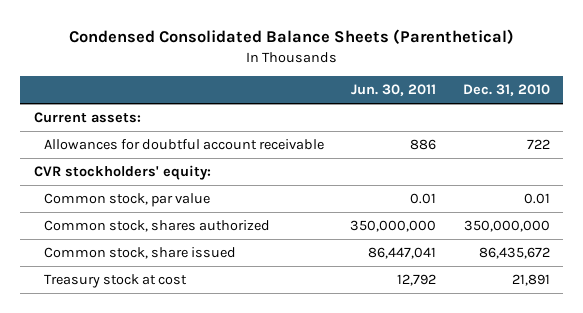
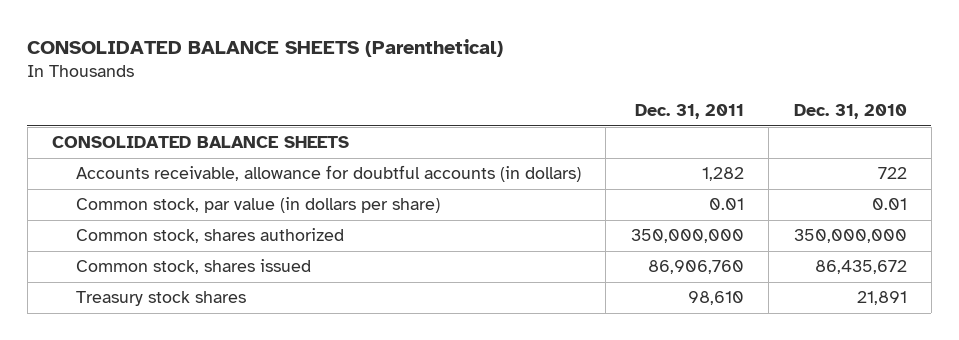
- Condensed Consolidated Balance Sheets (Parenthetical)
+ CONSOLIDATED BALANCE SHEETS (Parenthetical)
- | Jun. 30, 2011 | Dec. 31, 2010
+ | Dec. 31, 2011 | Dec. 31, 2010
- Current assets:
- Allowances for doubtful account receivable | 886 | 722
- CVR stockholders' equity:
- Common stock, par value | 0.01 | 0.01
+ CONSOLIDATED BALANCE SHEETS
+ Accounts receivable, allowance for doubtful accounts (in dollars) | 1,282 | 722
+ Common stock, par value (in dollars per share) | 0.01 | 0.01
- Common stock, share issued | 86,447,041 | 86,435,672
- Treasury stock at cost | 12,792 | 21,891
+ Common stock, shares issued | 86,906,760 | 86,435,672
+ Treasury stock shares | 98,610 | 21,891

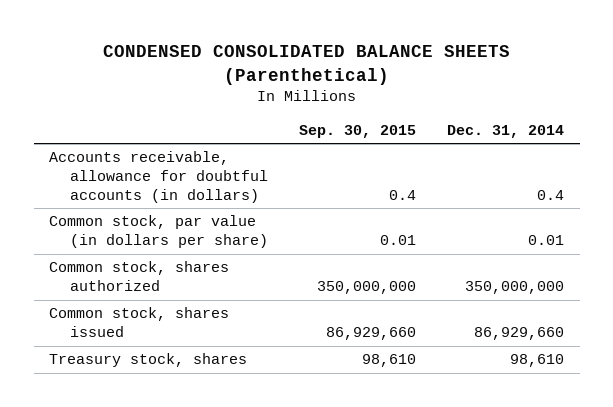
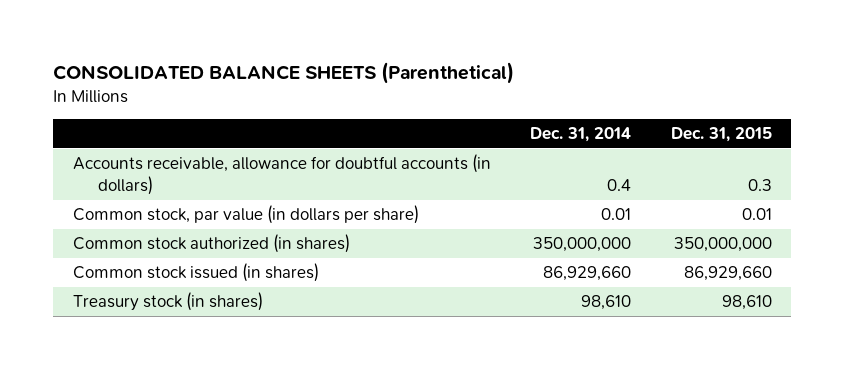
- CONDENSED CONSOLIDATED BALANCE SHEETS (Parenthetical)
+ CONSOLIDATED BALANCE SHEETS (Parenthetical)
- | Sep. 30, 2015 | Dec. 31, 2014
+ | Dec. 31, 2014 | Dec. 31, 2015
- Common stock, shares authorized | 350,000,000 | 350,000,000
- Common stock, shares issued | 86,929,660 | 86,929,660
- Treasury stock, shares | 98,610 | 98,610
+ Common stock authorized (in shares) | 350,000,000 | 350,000,000
+ Common stock issued (in shares) | 86,929,660 | 86,929,660
+ Treasury stock (in shares) | 98,610 | 98,610

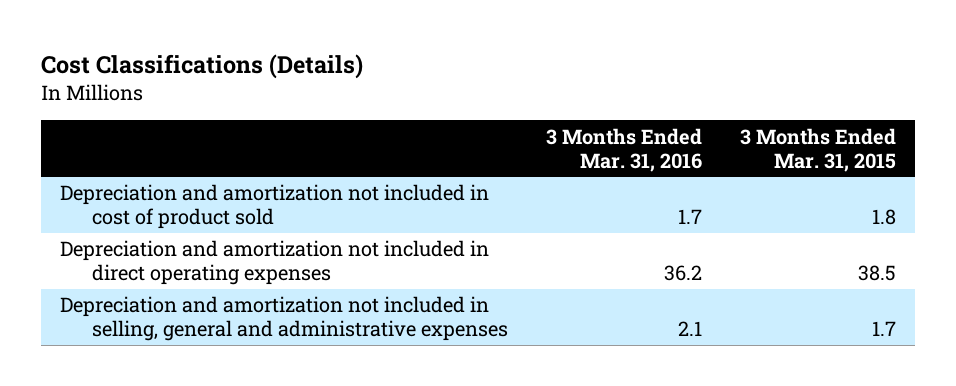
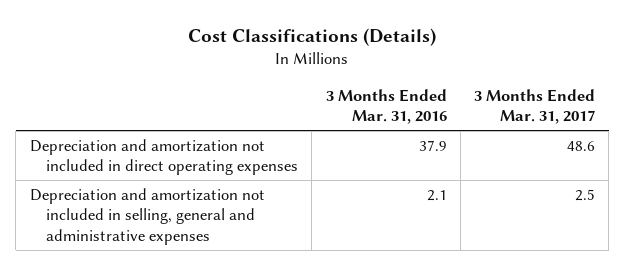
- | 3 Months Ended Mar. 31, 2016 | 3 Months Ended Mar. 31, 2015
+ | 3 Months Ended Mar. 31, 2016 | 3 Months Ended Mar. 31, 2017
- Depreciation and amortization not included in cost of product sold | 1.7 | 1.8
- Depreciation and amortization not included in direct operating expenses | 36.2 | 38.5
+ Depreciation and amortization not included in direct operating expenses | 37.9 | 48.6

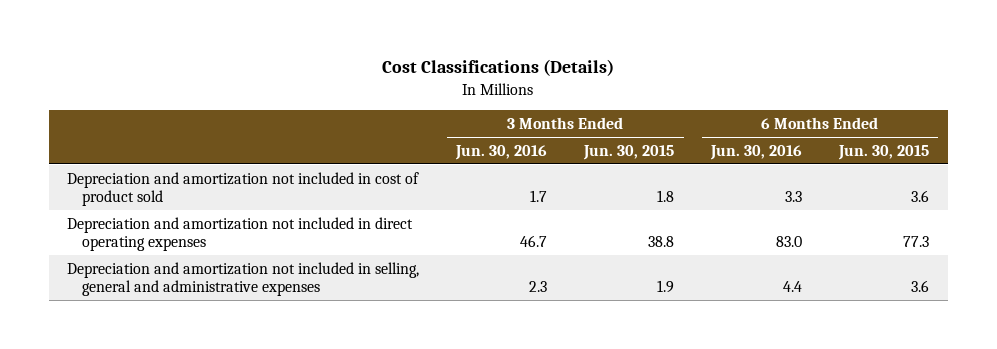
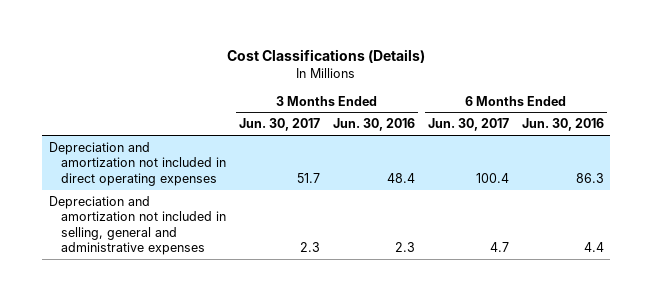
- | 3 Months Ended Jun. 30, 2016 | 3 Months Ended Jun. 30, 2015 | 6 Months Ended Jun. 30, 2016 | 6 Months Ended Jun. 30, 2015
+ | 3 Months Ended Jun. 30, 2017 | 3 Months Ended Jun. 30, 2016 | 6 Months Ended Jun. 30, 2017 | 6 Months Ended Jun. 30, 2016
- Depreciation and amortization not included in cost of product sold | 1.7 | 1.8 | 3.3 | 3.6
- Depreciation and amortization not included in direct operating expenses | 46.7 | 38.8 | 83.0 | 77.3
+ Depreciation and amortization not included in direct operating expenses | 51.7 | 48.4 | 100.4 | 86.3

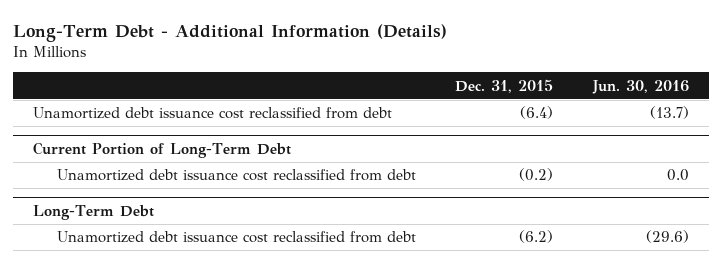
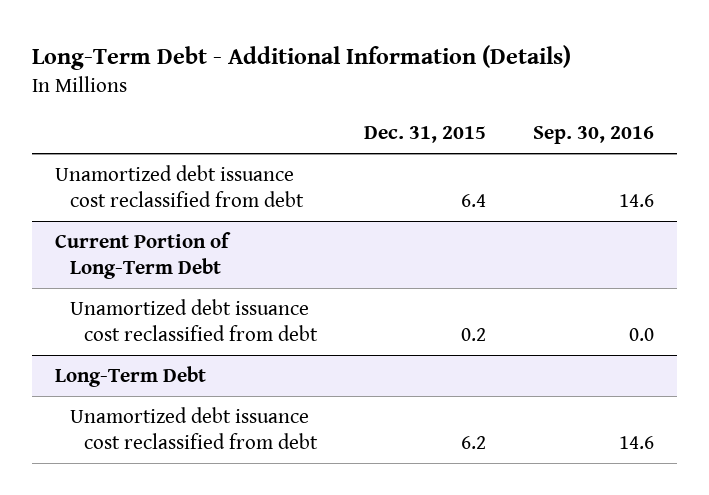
- | Dec. 31, 2015 | Jun. 30, 2016
+ | Dec. 31, 2015 | Sep. 30, 2016
- Unamortized debt issuance cost reclassified from debt | (6.4) | (13.7)
+ Unamortized debt issuance cost reclassified from debt | 6.4 | 14.6
@ Current Portion of Long-Term Debt
- Unamortized debt issuance cost reclassified from debt | (0.2) | 0.0
+ Unamortized debt issuance cost reclassified from debt | 0.2 | 0.0
@ Long-Term Debt
- Unamortized debt issuance cost reclassified from debt | (6.2) | (29.6)
+ Unamortized debt issuance cost reclassified from debt | 6.2 | 14.6

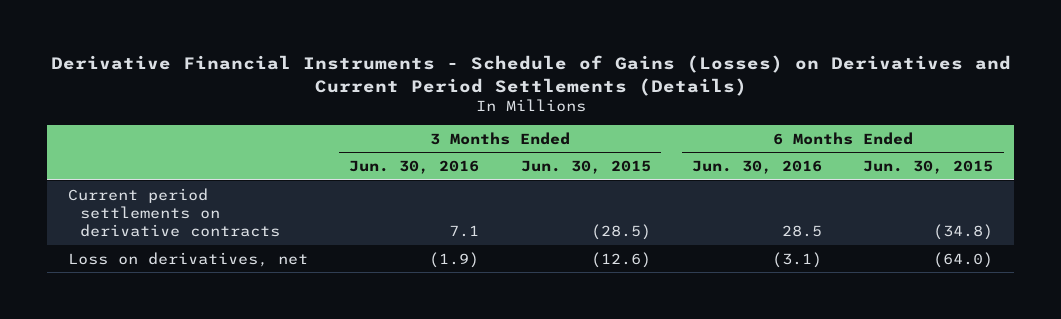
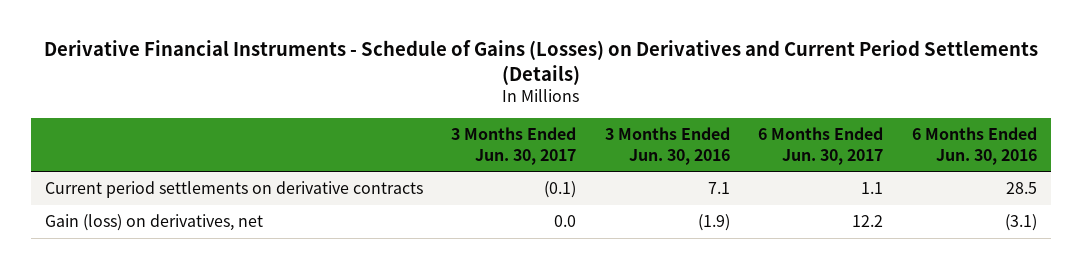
- | 3 Months Ended Jun. 30, 2016 | 3 Months Ended Jun. 30, 2015 | 6 Months Ended Jun. 30, 2016 | 6 Months Ended Jun. 30, 2015
+ | 3 Months Ended Jun. 30, 2017 | 3 Months Ended Jun. 30, 2016 | 6 Months Ended Jun. 30, 2017 | 6 Months Ended Jun. 30, 2016
- Loss on derivatives, net | (1.9) | (12.6) | (3.1) | (64.0)
+ Gain (loss) on derivatives, net | 0.0 | (1.9) | 12.2 | (3.1)

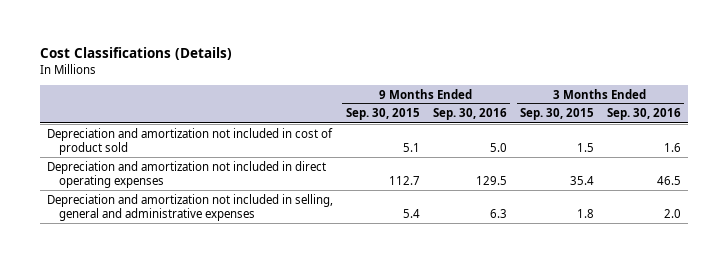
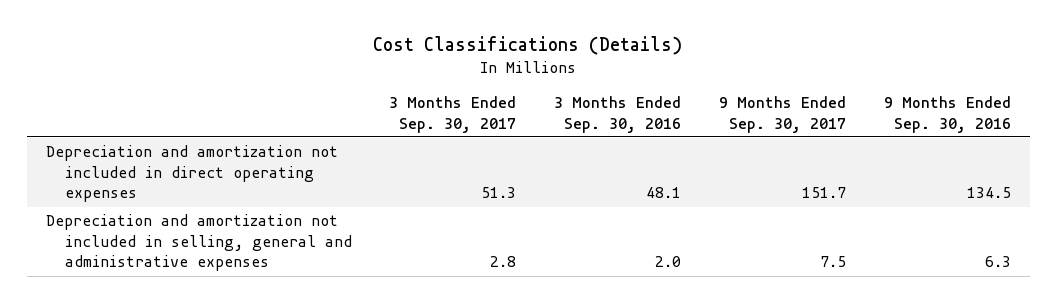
- | 9 Months Ended Sep. 30, 2015 | 9 Months Ended Sep. 30, 2016 | 3 Months Ended Sep. 30, 2015 | 3 Months Ended Sep. 30, 2016
+ | 3 Months Ended Sep. 30, 2017 | 3 Months Ended Sep. 30, 2016 | 9 Months Ended Sep. 30, 2017 | 9 Months Ended Sep. 30, 2016
- Depreciation and amortization not included in cost of product sold | 5.1 | 5.0 | 1.5 | 1.6
- Depreciation and amortization not included in direct operating expenses | 112.7 | 129.5 | 35.4 | 46.5
+ Depreciation and amortization not included in direct operating expenses | 51.3 | 48.1 | 151.7 | 134.5

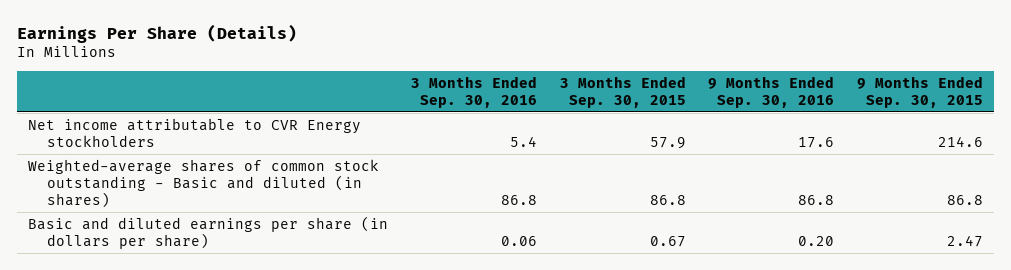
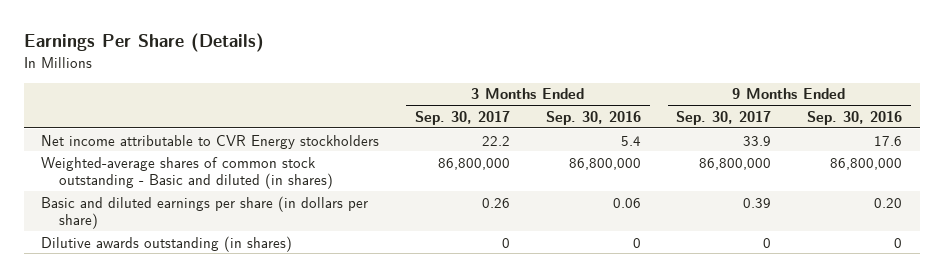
- | 3 Months Ended Sep. 30, 2016 | 3 Months Ended Sep. 30, 2015 | 9 Months Ended Sep. 30, 2016 | 9 Months Ended Sep. 30, 2015
+ | 3 Months Ended Sep. 30, 2017 | 3 Months Ended Sep. 30, 2016 | 9 Months Ended Sep. 30, 2017 | 9 Months Ended Sep. 30, 2016
- Weighted-average shares of common stock outstanding - Basic and diluted (in shares) | 86.8 | 86.8 | 86.8 | 86.8
+ Weighted-average shares of common stock outstanding - Basic and diluted (in shares) | 86,800,000 | 86,800,000 | 86,800,000 | 86,800,000
+ Dilutive awards outstanding (in shares) | 0 | 0 | 0 | 0

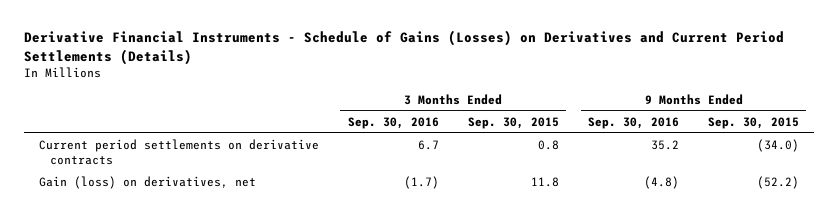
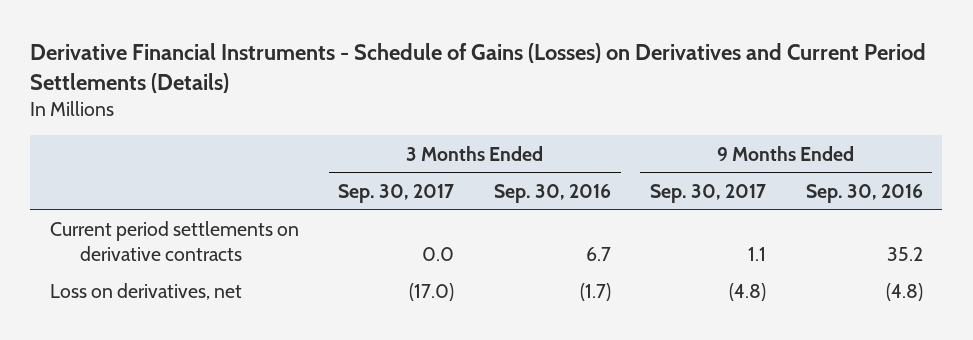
- | 3 Months Ended Sep. 30, 2016 | 3 Months Ended Sep. 30, 2015 | 9 Months Ended Sep. 30, 2016 | 9 Months Ended Sep. 30, 2015
+ | 3 Months Ended Sep. 30, 2017 | 3 Months Ended Sep. 30, 2016 | 9 Months Ended Sep. 30, 2017 | 9 Months Ended Sep. 30, 2016
- Gain (loss) on derivatives, net | (1.7) | 11.8 | (4.8) | (52.2)
+ Loss on derivatives, net | (17.0) | (1.7) | (4.8) | (4.8)

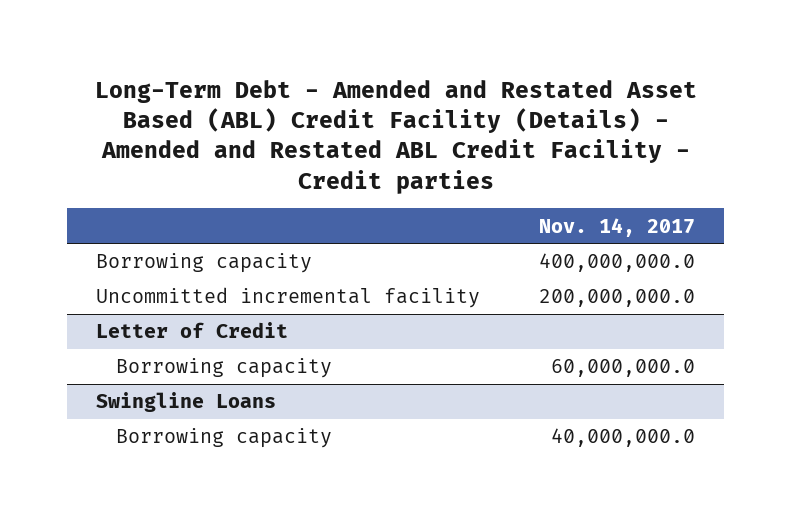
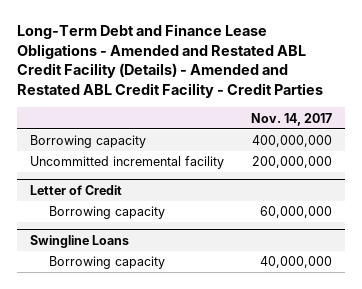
- Long-Term Debt - Amended and Restated Asset Based (ABL) Credit Facility (Details) - Amended and Restated ABL Credit Facility - Credit parties
+ Long-Term Debt and Finance Lease Obligations - Amended and Restated ABL Credit Facility (Details) - Amended and Restated ABL Credit Facility - Credit Parties
- Borrowing capacity | 400,000,000.0
- Uncommitted incremental facility | 200,000,000.0
+ Borrowing capacity | 400,000,000
+ Uncommitted incremental facility | 200,000,000
@ Letter of Credit
- Borrowing capacity | 60,000,000.0
+ Borrowing capacity | 60,000,000
@ Swingline Loans
- Borrowing capacity | 40,000,000.0
+ Borrowing capacity | 40,000,000

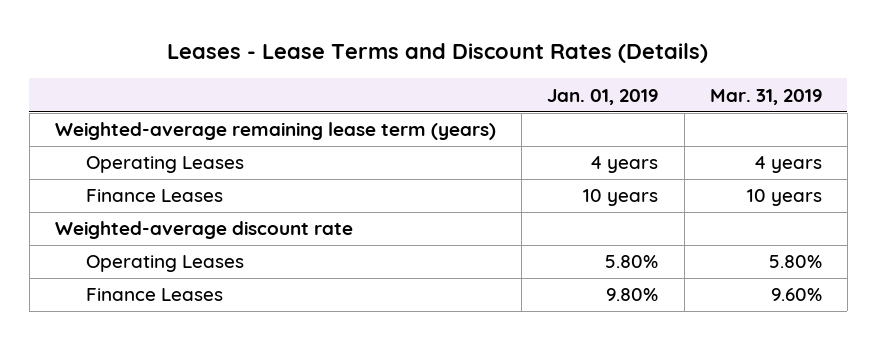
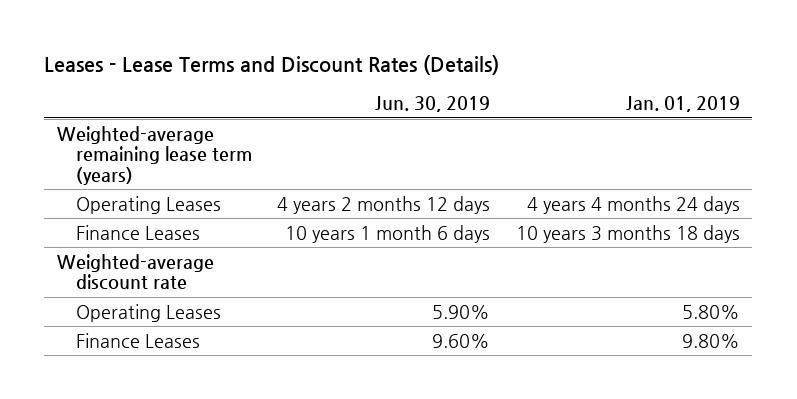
- | Jan. 01, 2019 | Mar. 31, 2019
+ | Jun. 30, 2019 | Jan. 01, 2019
- Operating Leases | 4 years | 4 years
- Finance Leases | 10 years | 10 years
+ Operating Leases | 4 years 2 months 12 days | 4 years 4 months 24 days
+ Finance Leases | 10 years 1 month 6 days | 10 years 3 months 18 days

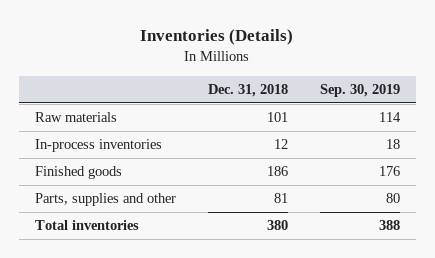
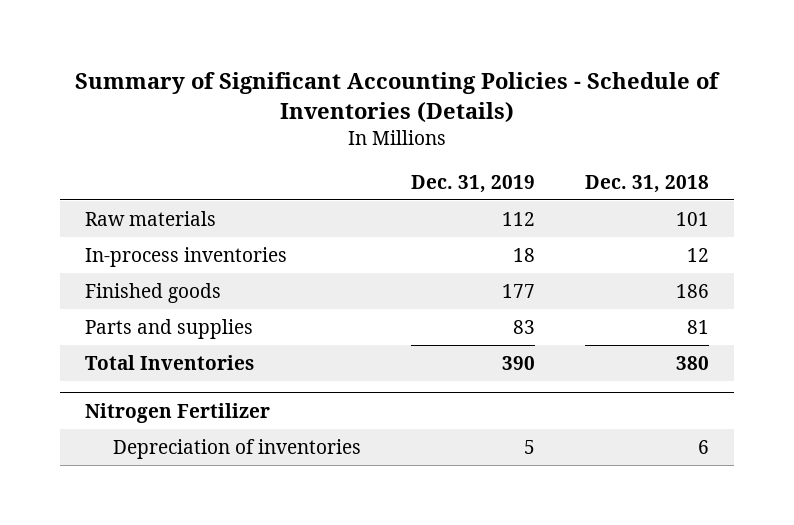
- Inventories (Details)
+ Summary of Significant Accounting Policies - Schedule of Inventories (Details)
- | Dec. 31, 2018 | Sep. 30, 2019
+ | Dec. 31, 2019 | Dec. 31, 2018
- Parts, supplies and other | 81 | 80
- Total inventories | 380 | 388
+ Parts and supplies | 83 | 81
+ Total Inventories | 390 | 380
+ Nitrogen Fertilizer
+ Depreciation of inventories | 5 | 6

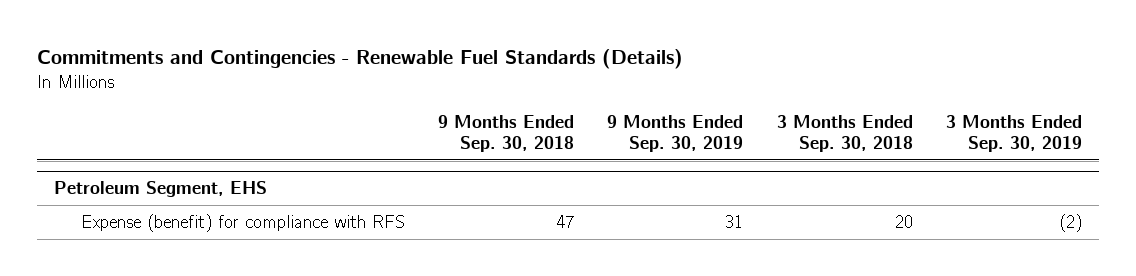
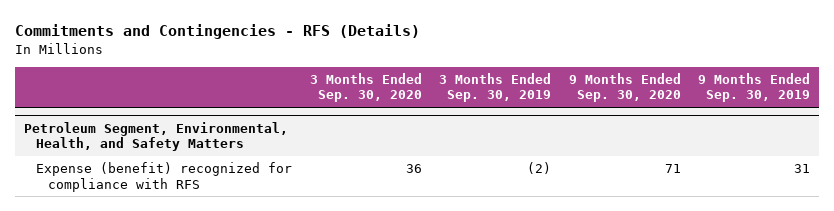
- Commitments and Contingencies - Renewable Fuel Standards (Details)
+ Commitments and Contingencies - RFS (Details)
- | 9 Months Ended Sep. 30, 2018 | 9 Months Ended Sep. 30, 2019 | 3 Months Ended Sep. 30, 2018 | 3 Months Ended Sep. 30, 2019
+ | 3 Months Ended Sep. 30, 2020 | 3 Months Ended Sep. 30, 2019 | 9 Months Ended Sep. 30, 2020 | 9 Months Ended Sep. 30, 2019
- Petroleum Segment, EHS
- Expense (benefit) for compliance with RFS | 47 | 31 | 20 | (2)
+ Petroleum Segment, Environmental, Health, and Safety Matters
+ Expense (benefit) recognized for compliance with RFS | 36 | (2) | 71 | 31

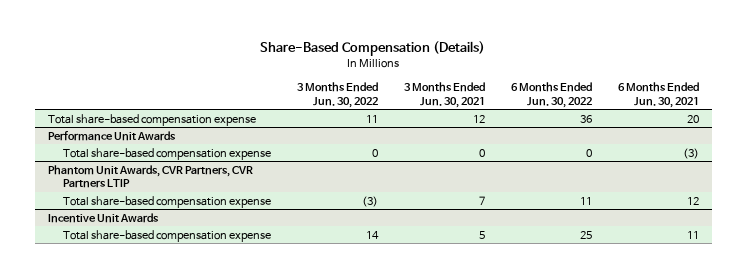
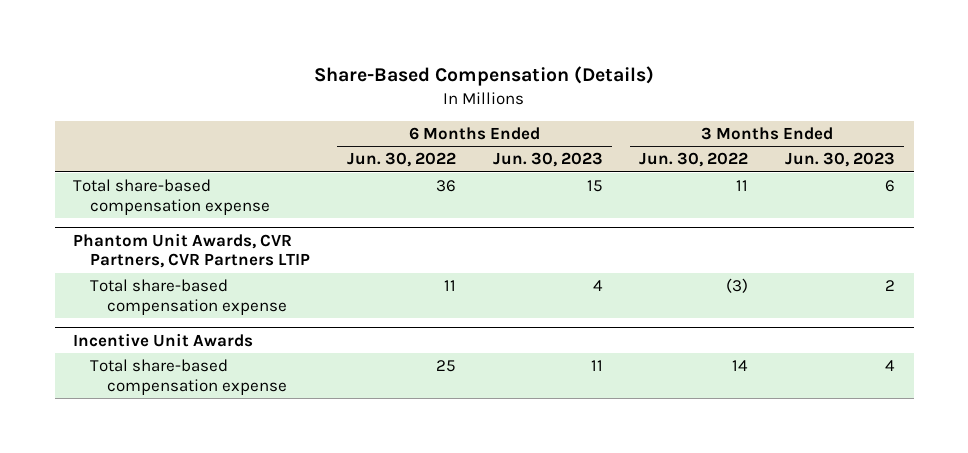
- | 3 Months Ended Jun. 30, 2022 | 3 Months Ended Jun. 30, 2021 | 6 Months Ended Jun. 30, 2022 | 6 Months Ended Jun. 30, 2021
+ | 6 Months Ended Jun. 30, 2022 | 6 Months Ended Jun. 30, 2023 | 3 Months Ended Jun. 30, 2022 | 3 Months Ended Jun. 30, 2023
- Performance Unit Awards
- Total share-based compensation expense | 0 | 0 | 0 | (3)

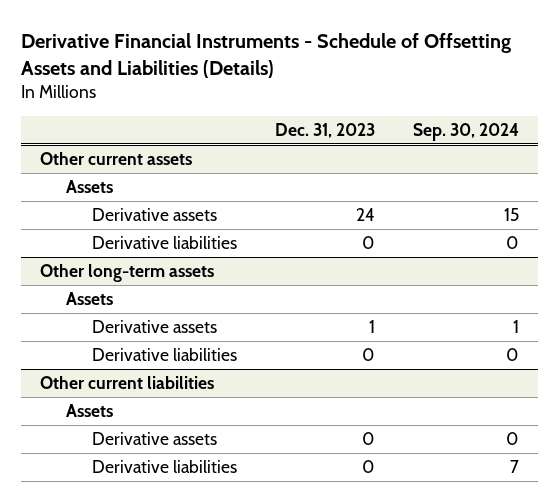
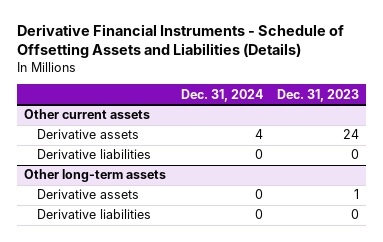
- | Dec. 31, 2023 | Sep. 30, 2024
+ | Dec. 31, 2024 | Dec. 31, 2023
@ Other current assets
- Assets
@ Other long-term assets
- Assets
- Other current liabilities
- Assets
- Derivative assets | 0 | 0
- Derivative liabilities | 0 | 7

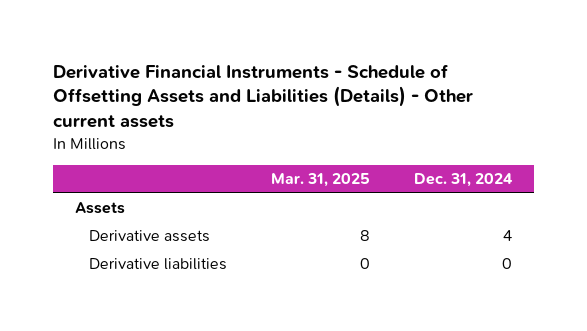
- Derivative Financial Instruments - Schedule of Offsetting Assets and Liabilities (Details)
+ Derivative Financial Instruments - Schedule of Offsetting Assets and Liabilities (Details) - Other current assets
- | Dec. 31, 2024 | Dec. 31, 2023
+ | Mar. 31, 2025 | Dec. 31, 2024
- Other current assets
+ Assets
- Other long-term assets
- Derivative assets | 0 | 1
- Derivative liabilities | 0 | 0

